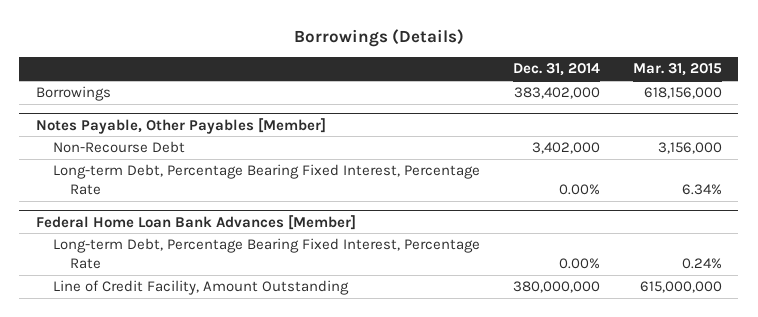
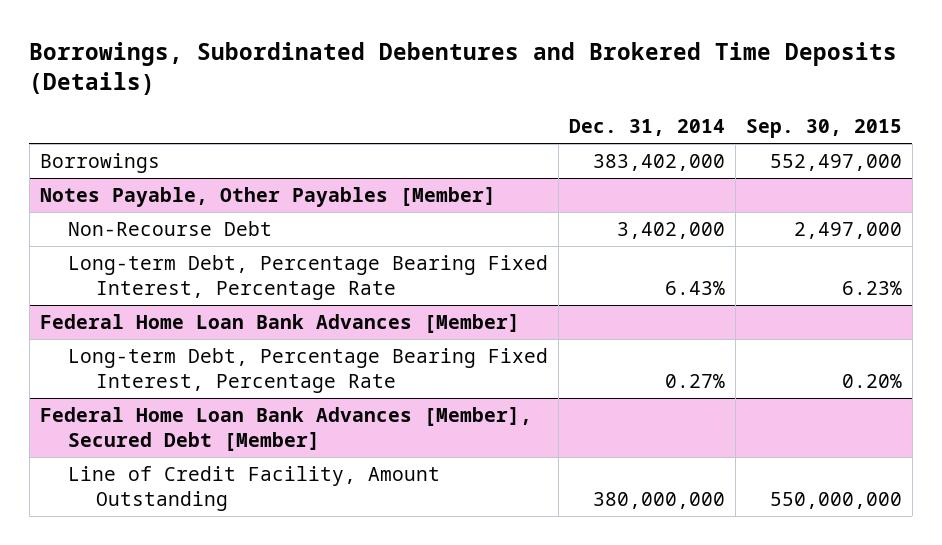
- Borrowings (Details)
+ Borrowings, Subordinated Debentures and Brokered Time Deposits (Details)
- | Dec. 31, 2014 | Mar. 31, 2015
+ | Dec. 31, 2014 | Sep. 30, 2015
@ Notes Payable, Other Payables [Member]
- Long-term Debt, Percentage Bearing Fixed Interest, Percentage Rate | 0.00% | 6.34%
+ Long-term Debt, Percentage Bearing Fixed Interest, Percentage Rate | 6.43% | 6.23%
@ Federal Home Loan Bank Advances [Member]
- Long-term Debt, Percentage Bearing Fixed Interest, Percentage Rate | 0.00% | 0.24%
+ Long-term Debt, Percentage Bearing Fixed Interest, Percentage Rate | 0.27% | 0.20%
+ Federal Home Loan Bank Advances [Member], Secured Debt [Member]

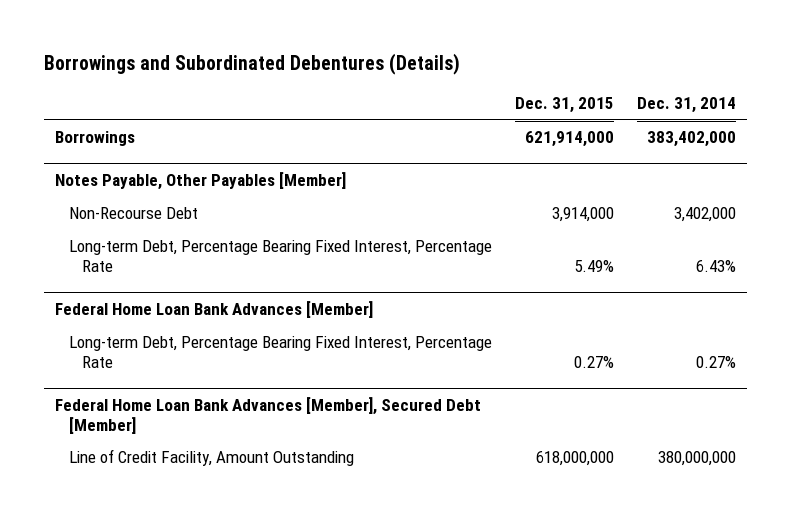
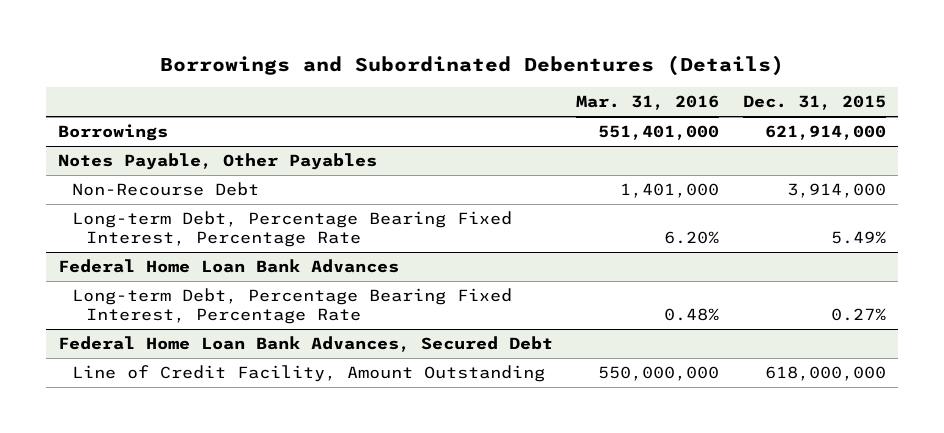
- | Dec. 31, 2015 | Dec. 31, 2014
+ | Mar. 31, 2016 | Dec. 31, 2015
- Notes Payable, Other Payables [Member]
+ Notes Payable, Other Payables
- Federal Home Loan Bank Advances [Member]
+ Federal Home Loan Bank Advances
- Federal Home Loan Bank Advances [Member], Secured Debt [Member]
+ Federal Home Loan Bank Advances, Secured Debt

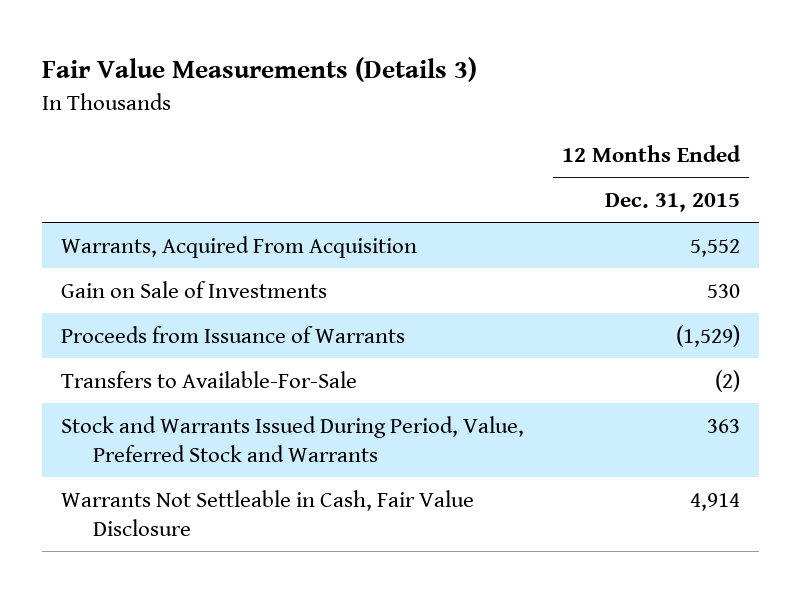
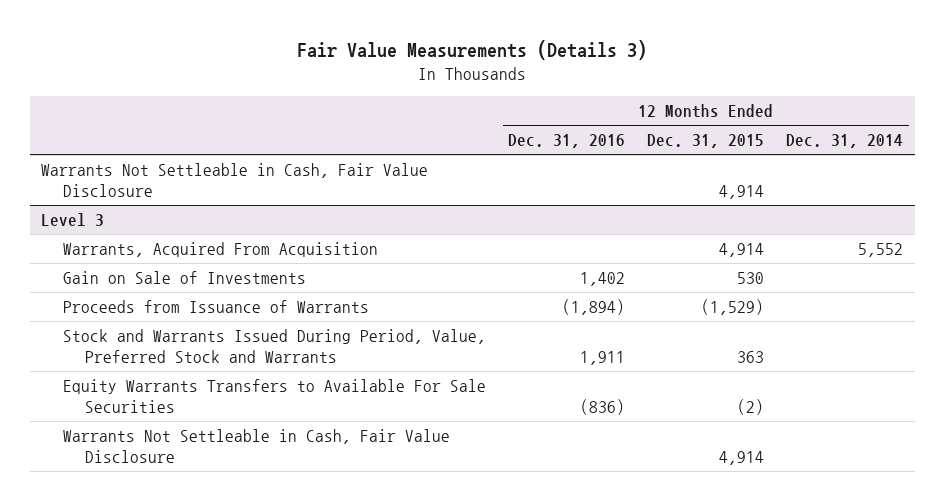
- | 12 Months Ended Dec. 31, 2015
+ | 12 Months Ended Dec. 31, 2016 | 12 Months Ended Dec. 31, 2015 | 12 Months Ended Dec. 31, 2014
- Warrants, Acquired From Acquisition | 5,552
+ Warrants Not Settleable in Cash, Fair Value Disclosure | | 4,914 |
+ Level 3
+ Warrants, Acquired From Acquisition | | 4,914 | 5,552
- Transfers to Available-For-Sale | (2)
+ Equity Warrants Transfers to Available For Sale Securities | (836) | (2) |

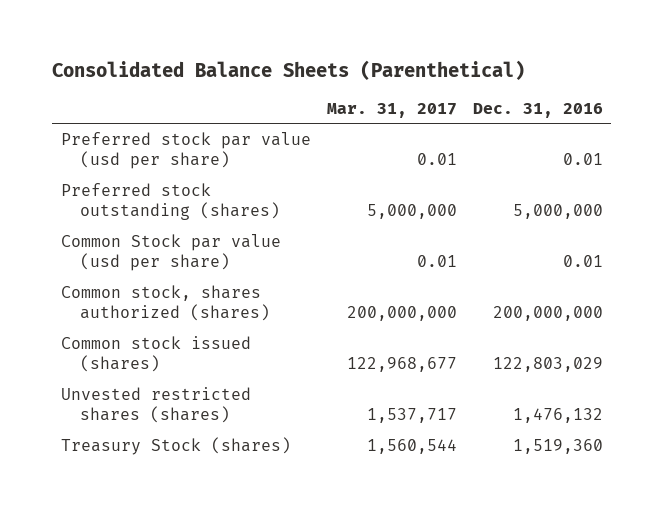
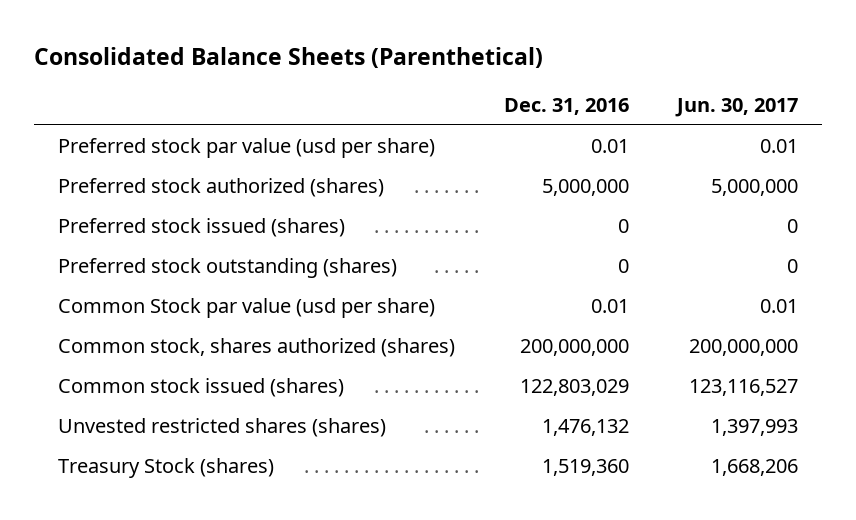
- | Mar. 31, 2017 | Dec. 31, 2016
+ | Dec. 31, 2016 | Jun. 30, 2017
- Preferred stock outstanding (shares) | 5,000,000 | 5,000,000
+ Preferred stock authorized (shares) | 5,000,000 | 5,000,000
+ Preferred stock issued (shares) | 0 | 0
+ Preferred stock outstanding (shares) | 0 | 0

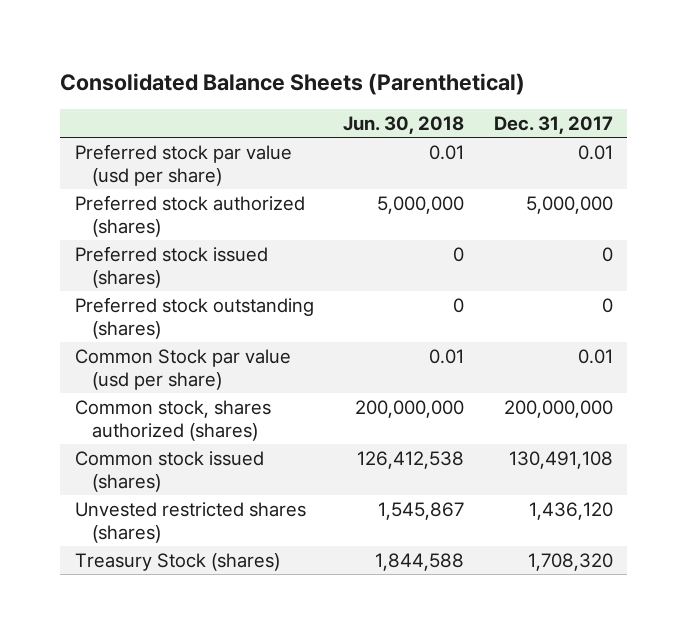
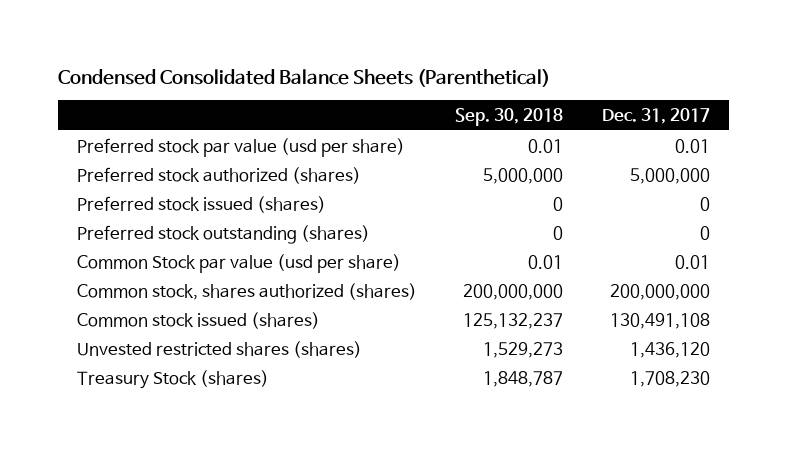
- Consolidated Balance Sheets (Parenthetical)
+ Condensed Consolidated Balance Sheets (Parenthetical)
- | Jun. 30, 2018 | Dec. 31, 2017
+ | Sep. 30, 2018 | Dec. 31, 2017
- Treasury Stock (shares) | 1,844,588 | 1,708,320
+ Treasury Stock (shares) | 1,848,787 | 1,708,230

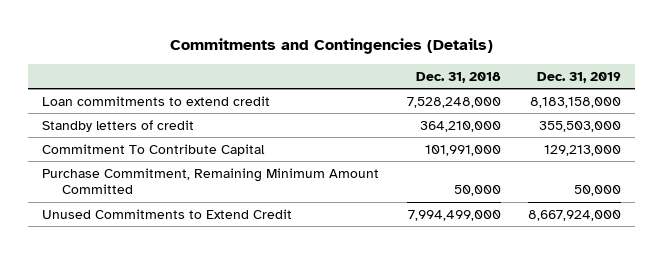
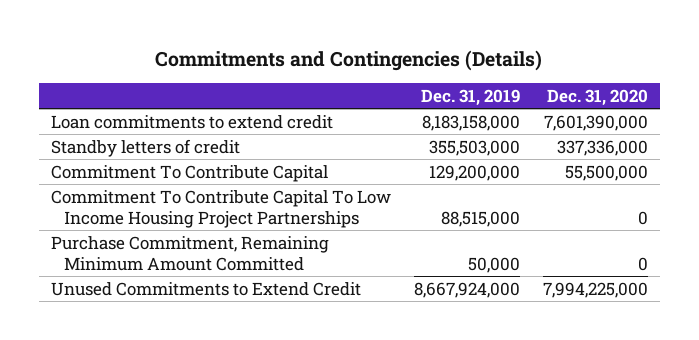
- | Dec. 31, 2018 | Dec. 31, 2019
+ | Dec. 31, 2019 | Dec. 31, 2020
- Commitment To Contribute Capital | 101,991,000 | 129,213,000
+ Commitment To Contribute Capital | 129,200,000 | 55,500,000
+ Commitment To Contribute Capital To Low Income Housing Project Partnerships | 88,515,000 | 0

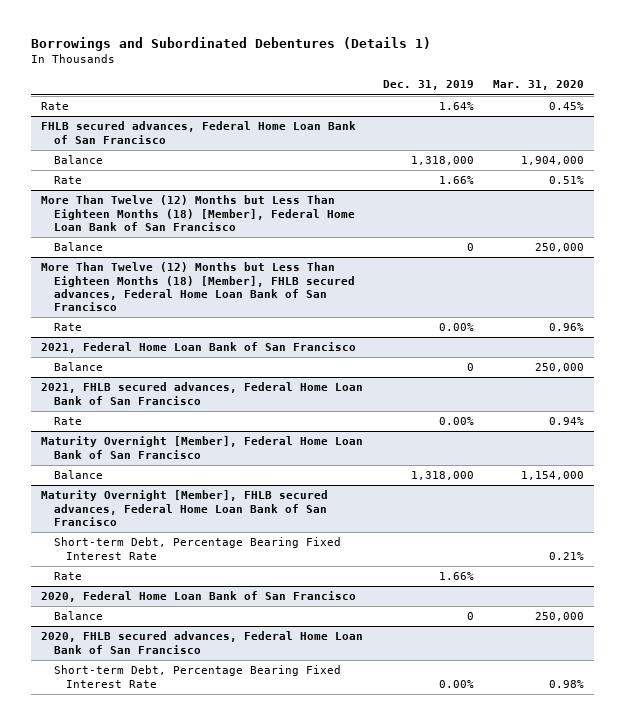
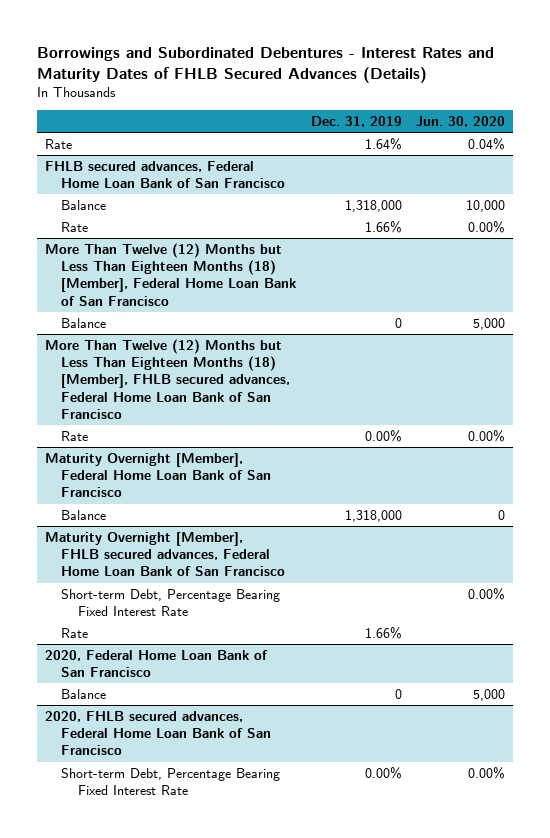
- Borrowings and Subordinated Debentures (Details 1)
+ Borrowings and Subordinated Debentures - Interest Rates and Maturity Dates of FHLB Secured Advances (Details)
- | Dec. 31, 2019 | Mar. 31, 2020
+ | Dec. 31, 2019 | Jun. 30, 2020
- 2021, Federal Home Loan Bank of San Francisco
- Balance | 0 | 250,000
- 2021, FHLB secured advances, Federal Home Loan Bank of San Francisco
- Rate | 0.00% | 0.94%

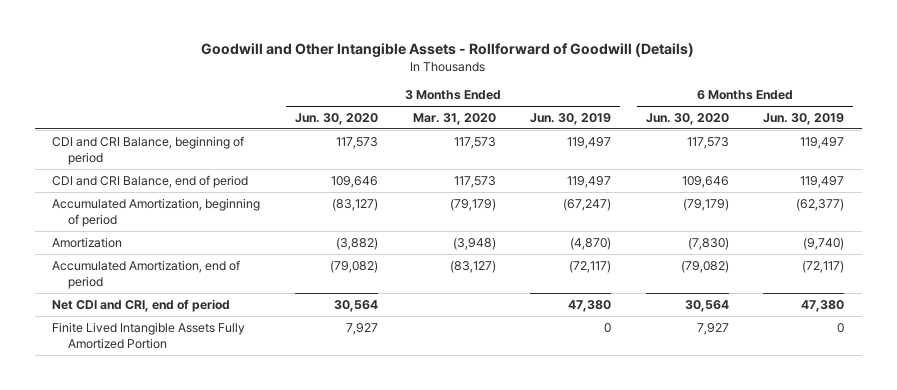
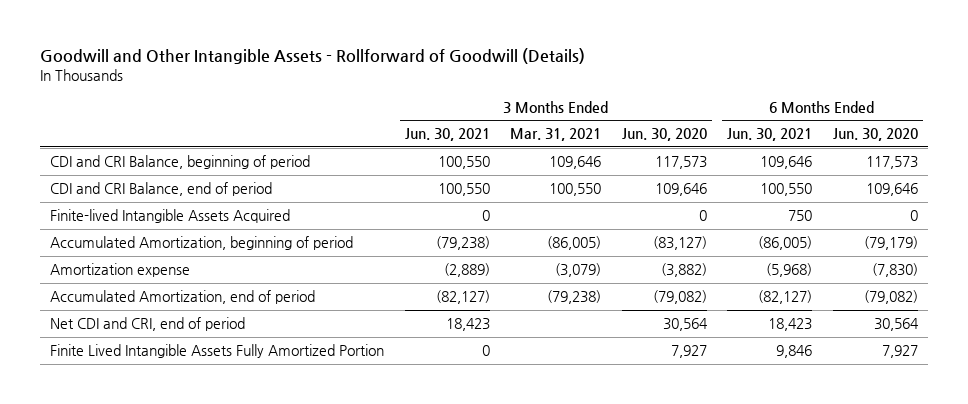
- | 3 Months Ended Jun. 30, 2020 | 3 Months Ended Mar. 31, 2020 | 3 Months Ended Jun. 30, 2019 | 6 Months Ended Jun. 30, 2020 | 6 Months Ended Jun. 30, 2019
+ | 3 Months Ended Jun. 30, 2021 | 3 Months Ended Mar. 31, 2021 | 3 Months Ended Jun. 30, 2020 | 6 Months Ended Jun. 30, 2021 | 6 Months Ended Jun. 30, 2020
+ Finite-lived Intangible Assets Acquired | 0 | | 0 | 750 | 0
- Amortization | (3,882) | (3,948) | (4,870) | (7,830) | (9,740)
+ Amortization expense | (2,889) | (3,079) | (3,882) | (5,968) | (7,830)

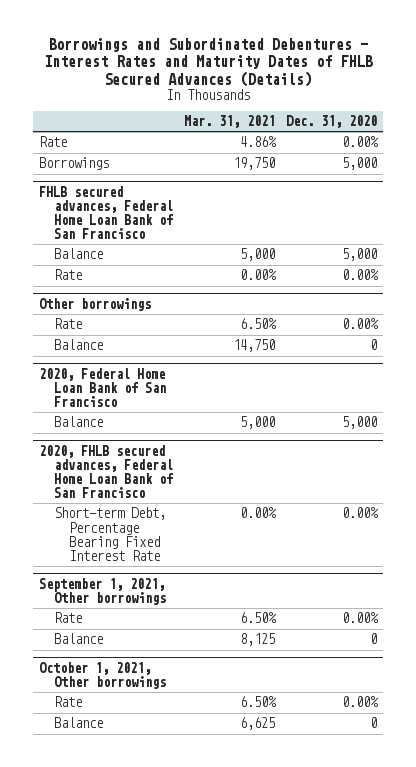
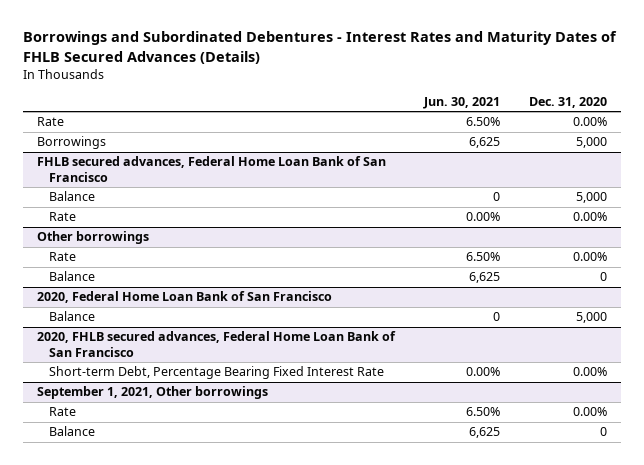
- | Mar. 31, 2021 | Dec. 31, 2020
+ | Jun. 30, 2021 | Dec. 31, 2020
- October 1, 2021, Other borrowings
- Rate | 6.50% | 0.00%
- Balance | 6,625 | 0

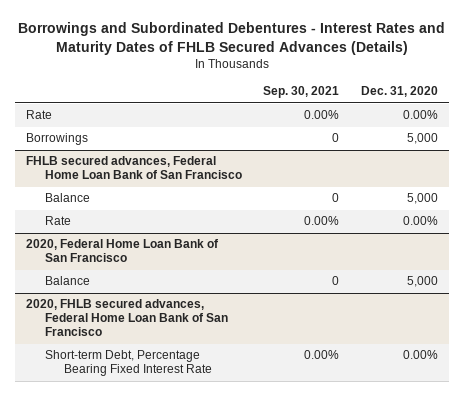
- | Jun. 30, 2021 | Dec. 31, 2020
+ | Sep. 30, 2021 | Dec. 31, 2020
- Other borrowings
- Rate | 6.50% | 0.00%
- Balance | 6,625 | 0
- September 1, 2021, Other borrowings
- Rate | 6.50% | 0.00%
- Balance | 6,625 | 0

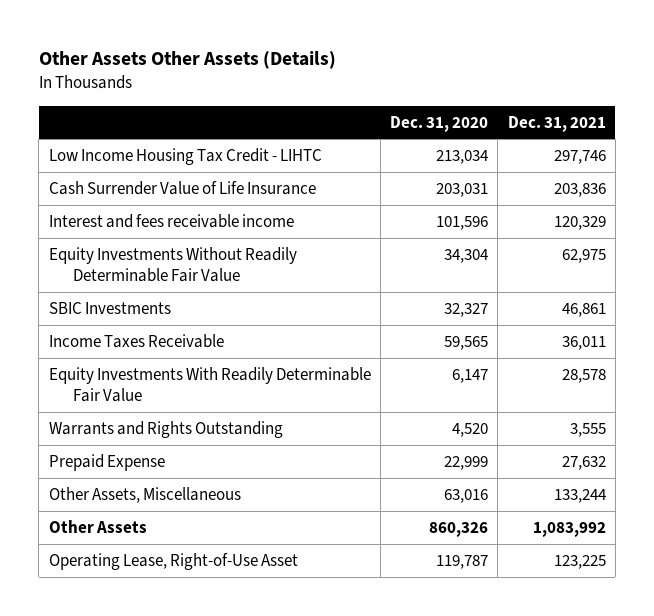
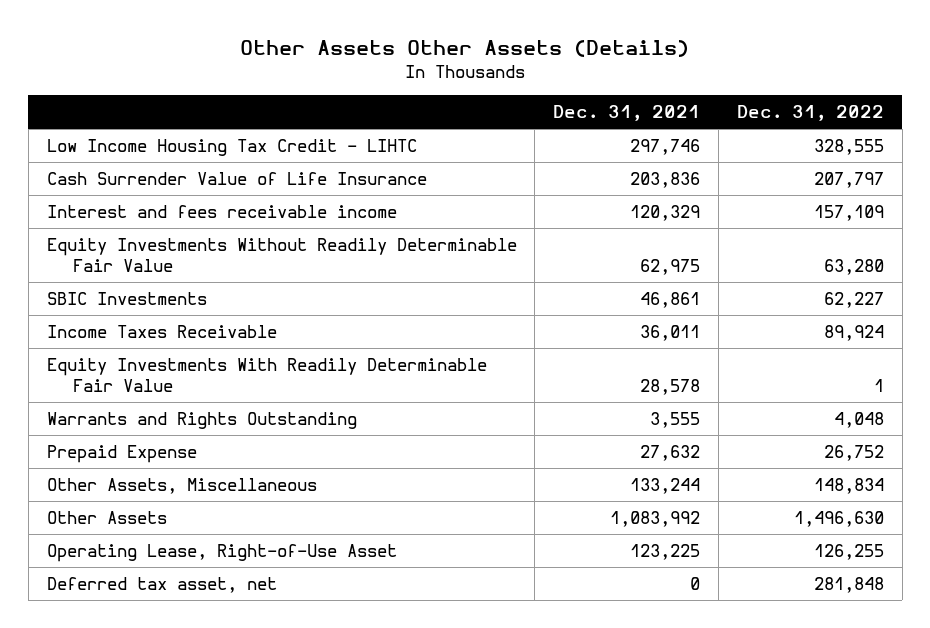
- | Dec. 31, 2020 | Dec. 31, 2021
+ | Dec. 31, 2021 | Dec. 31, 2022
+ Deferred tax asset, net | 0 | 281,848

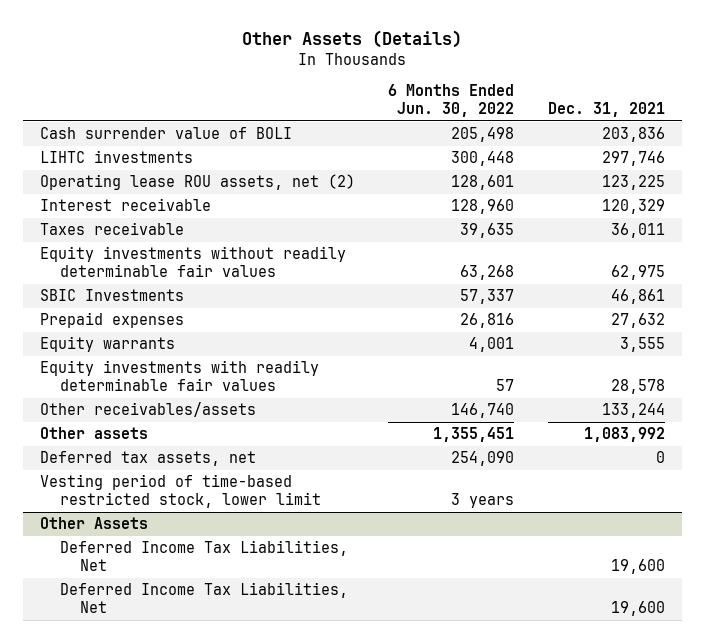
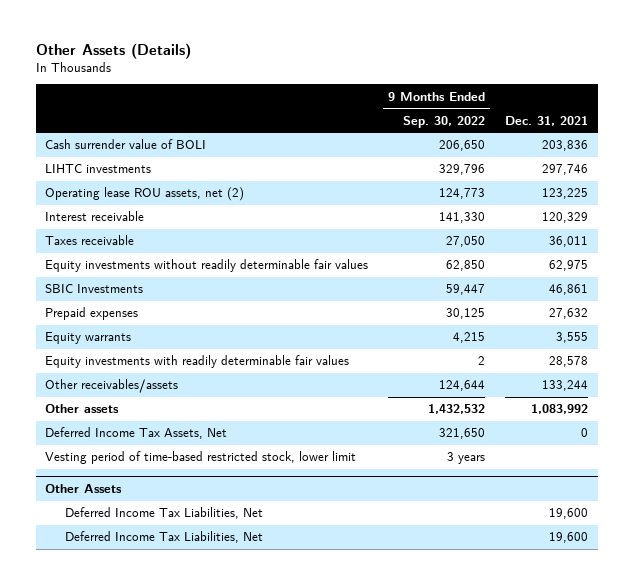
- | 6 Months Ended Jun. 30, 2022 | Dec. 31, 2021
+ | 9 Months Ended Sep. 30, 2022 | Dec. 31, 2021
- Deferred tax assets, net | 254,090 | 0
+ Deferred Income Tax Assets, Net | 321,650 | 0

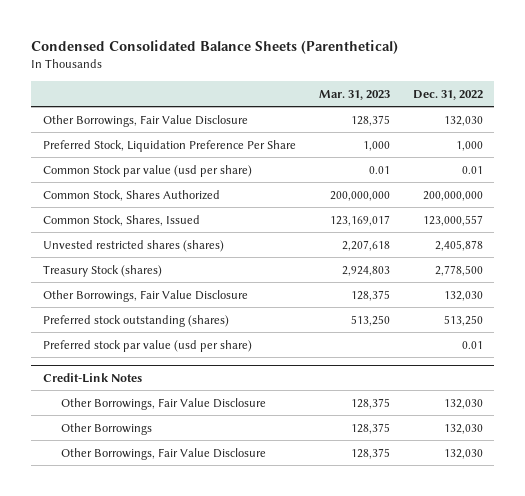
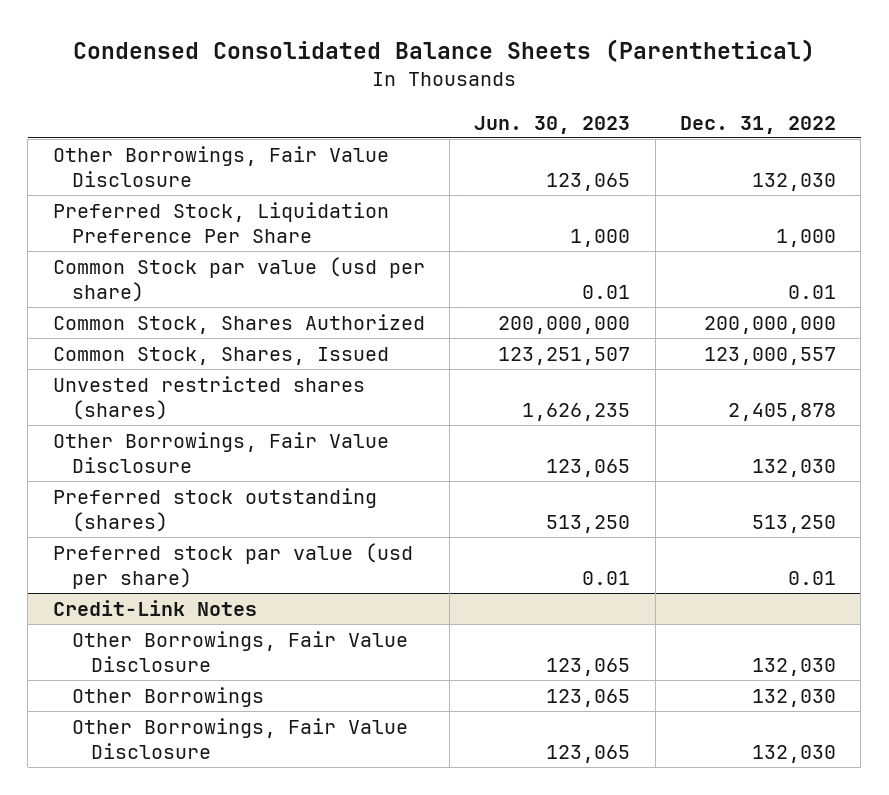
- | Mar. 31, 2023 | Dec. 31, 2022
+ | Jun. 30, 2023 | Dec. 31, 2022
- Treasury Stock (shares) | 2,924,803 | 2,778,500

